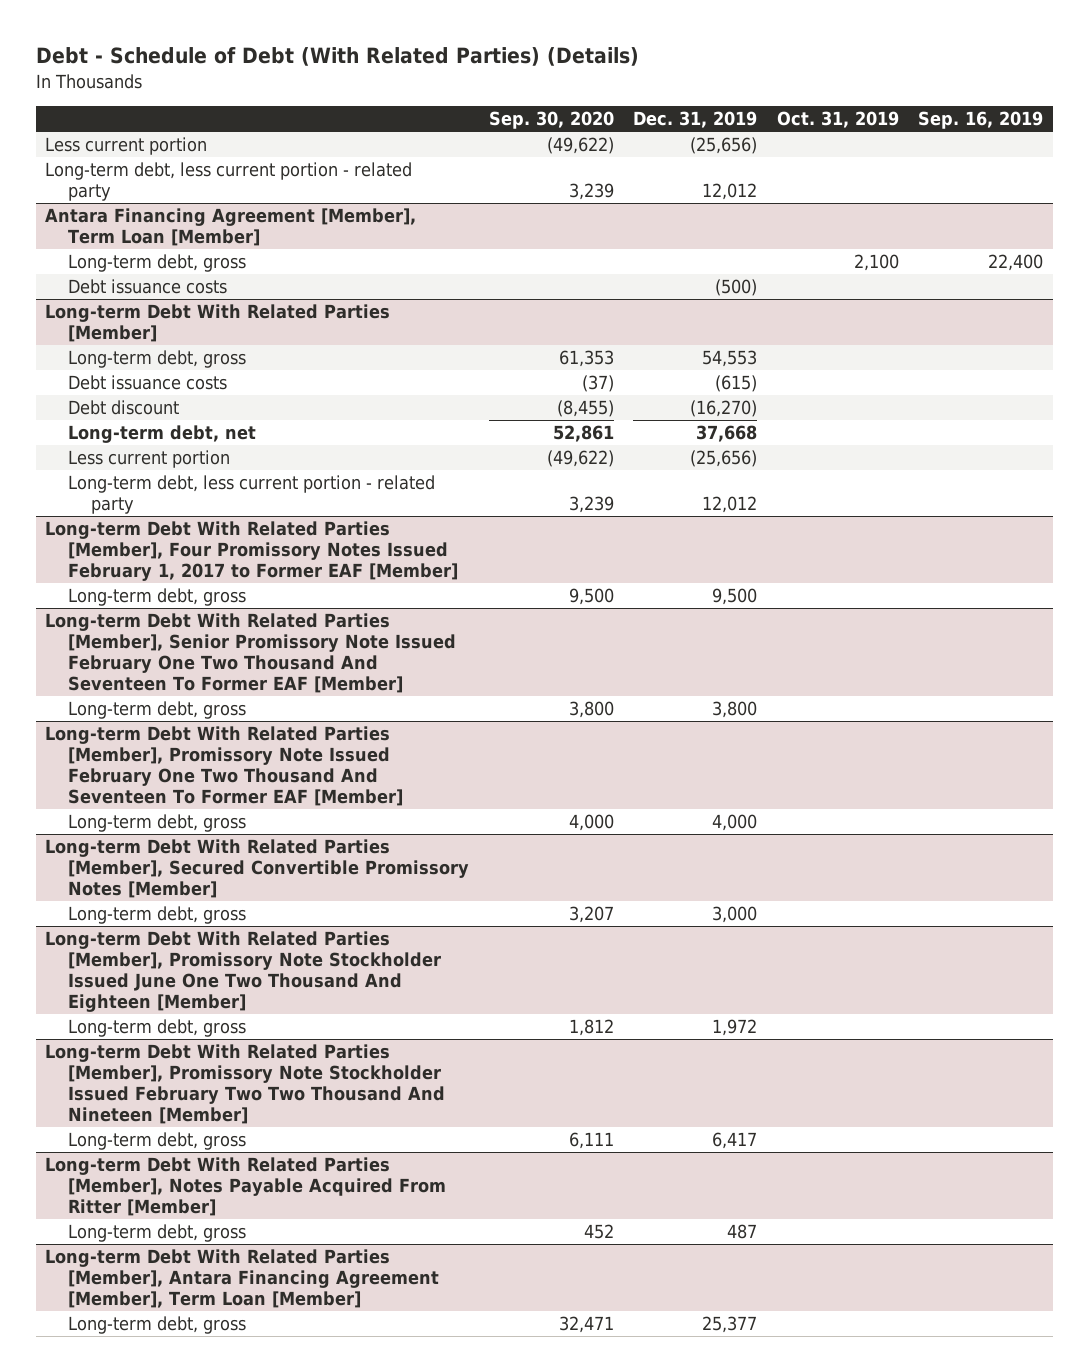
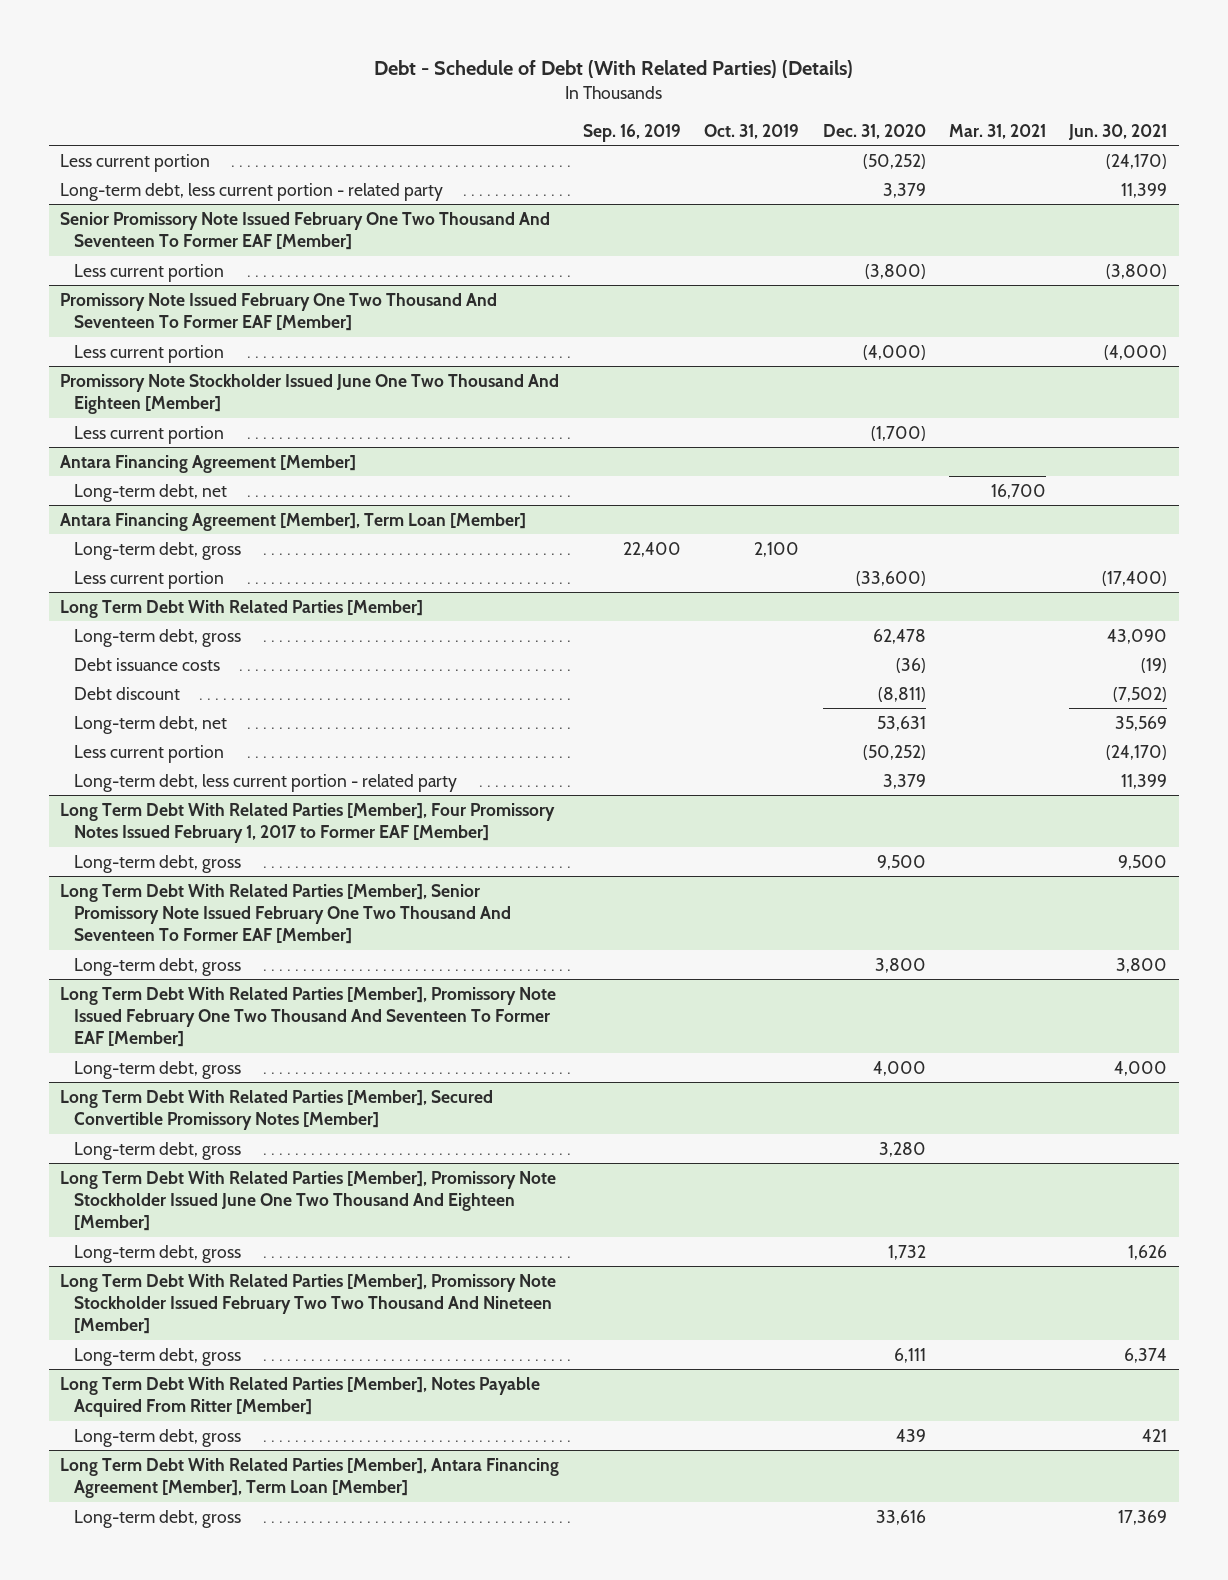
- | Sep. 30, 2020 | Dec. 31, 2019 | Oct. 31, 2019 | Sep. 16, 2019
+ | Sep. 16, 2019 | Oct. 31, 2019 | Dec. 31, 2020 | Mar. 31, 2021 | Jun. 30, 2021
+ Senior Promissory Note Issued February One Two Thousand And Seventeen To Former EAF [Member]
+ Less current portion | | | (3,800) | | (3,800)
+ Promissory Note Issued February One Two Thousand And Seventeen To Former EAF [Member]
+ Less current portion | | | (4,000) | | (4,000)
+ Promissory Note Stockholder Issued June One Two Thousand And Eighteen [Member]
+ Less current portion | | | (1,700) | |
+ Antara Financing Agreement [Member]
+ Long-term debt, net | | | | 16,700 |
@ Antara Financing Agreement [Member], Term Loan [Member]
- Debt issuance costs | | (500) | |
- Long-term Debt With Related Parties [Member]
@ Antara Financing Agreement [Member], Term Loan [Member]
+ Less current portion | | | (33,600) | | (17,400)
+ Long Term Debt With Related Parties [Member]
- Long-term Debt With Related Parties [Member], Four Promissory Notes Issued February 1, 2017 to Former EAF [Member]
+ Long Term Debt With Related Parties [Member], Four Promissory Notes Issued February 1, 2017 to Former EAF [Member]
- Long-term Debt With Related Parties [Member], Senior Promissory Note Issued February One Two Thousand And Seventeen To Former EAF [Member]
+ Long Term Debt With Related Parties [Member], Senior Promissory Note Issued February One Two Thousand And Seventeen To Former EAF [Member]
- Long-term Debt With Related Parties [Member], Promissory Note Issued February One Two Thousand And Seventeen To Former EAF [Member]
+ Long Term Debt With Related Parties [Member], Promissory Note Issued February One Two Thousand And Seventeen To Former EAF [Member]
- Long-term Debt With Related Parties [Member], Secured Convertible Promissory Notes [Member]
+ Long Term Debt With Related Parties [Member], Secured Convertible Promissory Notes [Member]
- Long-term Debt With Related Parties [Member], Promissory Note Stockholder Issued June One Two Thousand And Eighteen [Member]
+ Long Term Debt With Related Parties [Member], Promissory Note Stockholder Issued June One Two Thousand And Eighteen [Member]
- Long-term Debt With Related Parties [Member], Promissory Note Stockholder Issued February Two Two Thousand And Nineteen [Member]
+ Long Term Debt With Related Parties [Member], Promissory Note Stockholder Issued February Two Two Thousand And Nineteen [Member]
- Long-term Debt With Related Parties [Member], Notes Payable Acquired From Ritter [Member]
+ Long Term Debt With Related Parties [Member], Notes Payable Acquired From Ritter [Member]
- Long-term Debt With Related Parties [Member], Antara Financing Agreement [Member], Term Loan [Member]
+ Long Term Debt With Related Parties [Member], Antara Financing Agreement [Member], Term Loan [Member]

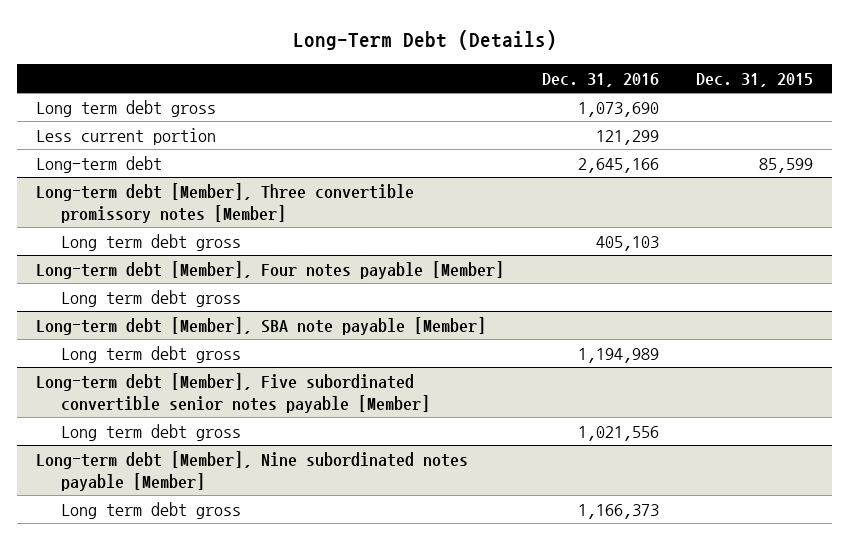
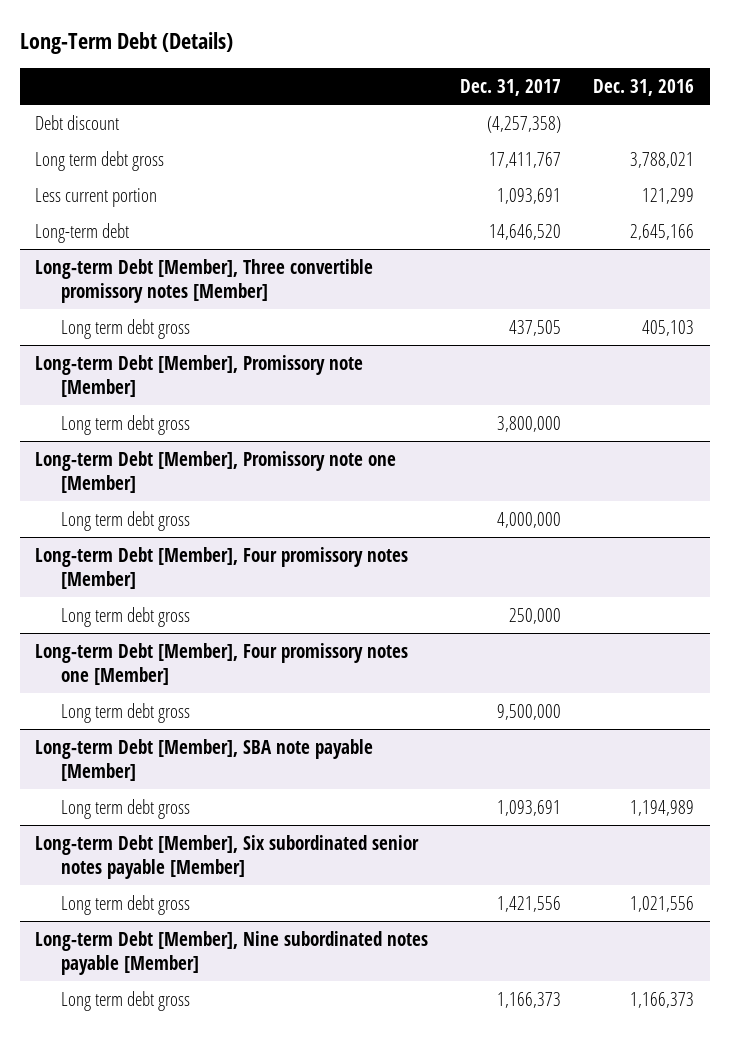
- | Dec. 31, 2016 | Dec. 31, 2015
+ | Dec. 31, 2017 | Dec. 31, 2016
- Long term debt gross | 1,073,690 |
+ Debt discount | (4,257,358) |
+ Long term debt gross | 17,411,767 | 3,788,021
- Long-term debt [Member], Three convertible promissory notes [Member]
+ Long-term Debt [Member], Three convertible promissory notes [Member]
- Long-term debt [Member], Four notes payable [Member]
+ Long-term Debt [Member], Promissory note [Member]
+ Long term debt gross | 3,800,000 |
+ Long-term Debt [Member], Promissory note one [Member]
+ Long term debt gross | 4,000,000 |
+ Long-term Debt [Member], Four promissory notes [Member]
- Long-term debt [Member], SBA note payable [Member]
+ Long-term Debt [Member], Four promissory notes one [Member]
+ Long term debt gross | 9,500,000 |
+ Long-term Debt [Member], SBA note payable [Member]
- Long-term debt [Member], Five subordinated convertible senior notes payable [Member]
+ Long-term Debt [Member], Six subordinated senior notes payable [Member]
- Long-term debt [Member], Nine subordinated notes payable [Member]
+ Long-term Debt [Member], Nine subordinated notes payable [Member]

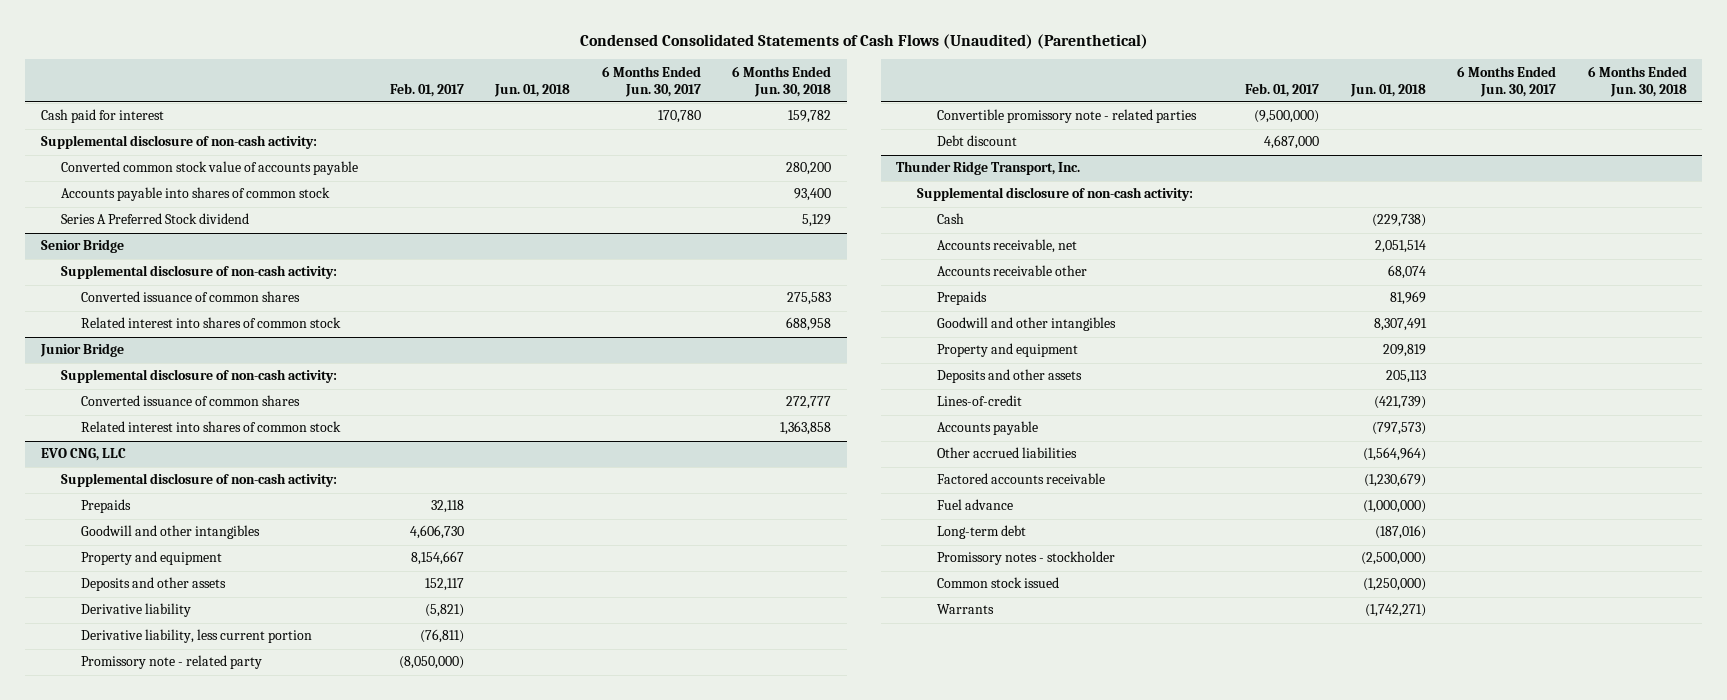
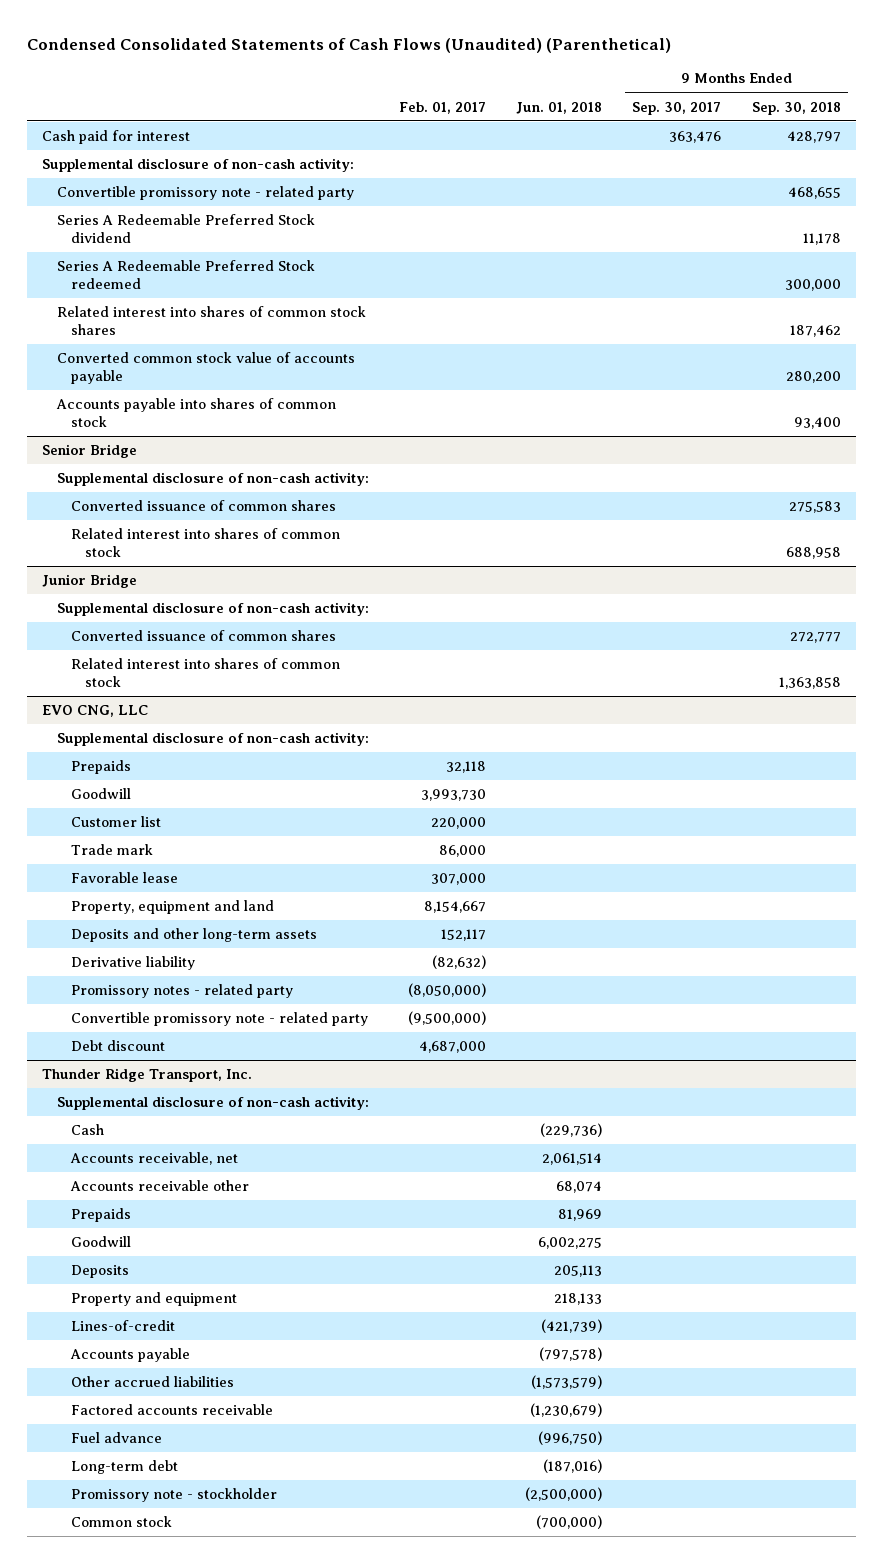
- | Feb. 01, 2017 | Jun. 01, 2018 | 6 Months Ended Jun. 30, 2017 | 6 Months Ended Jun. 30, 2018
+ | Feb. 01, 2017 | Jun. 01, 2018 | 9 Months Ended Sep. 30, 2017 | 9 Months Ended Sep. 30, 2018
+ Convertible promissory note - related party | | | | 468,655
+ Series A Redeemable Preferred Stock dividend | | | | 11,178
+ Series A Redeemable Preferred Stock redeemed | | | | 300,000
+ Related interest into shares of common stock shares | | | | 187,462
- Series A Preferred Stock dividend | | | | 5,129
@ EVO CNG, LLC
- Goodwill and other intangibles | 4,606,730 | | |
- Property and equipment | 8,154,667 | | |
- Deposits and other assets | 152,117 | | |
- Derivative liability | (5,821) | | |
- Derivative liability, less current portion | (76,811) | | |
- Promissory note - related party | (8,050,000) | | |
- Convertible promissory note - related parties | (9,500,000) | | |
+ Goodwill | 3,993,730 | | |
+ Customer list | 220,000 | | |
+ Trade mark | 86,000 | | |
+ Favorable lease | 307,000 | | |
+ Property, equipment and land | 8,154,667 | | |
+ Deposits and other long-term assets | 152,117 | | |
+ Derivative liability | (82,632) | | |
+ Promissory notes - related party | (8,050,000) | | |
+ Convertible promissory note - related party | (9,500,000) | | |
@ Thunder Ridge Transport, Inc.
- Cash | | (229,738) | |
- Accounts receivable, net | | 2,051,514 | |
+ Cash | | (229,736) | |
+ Accounts receivable, net | | 2,061,514 | |
- Goodwill and other intangibles | | 8,307,491 | |
- Property and equipment | | 209,819 | |
- Deposits and other assets | | 205,113 | |
+ Goodwill | | 6,002,275 | |
+ Deposits | | 205,113 | |
+ Property and equipment | | 218,133 | |
- Accounts payable | | (797,573) | |
- Other accrued liabilities | | (1,564,964) | |
+ Accounts payable | | (797,578) | |
+ Other accrued liabilities | | (1,573,579) | |
- Fuel advance | | (1,000,000) | |
+ Fuel advance | | (996,750) | |
- Promissory notes - stockholder | | (2,500,000) | |
- Common stock issued | | (1,250,000) | |
- Warrants | | (1,742,271) | |
+ Promissory note - stockholder | | (2,500,000) | |
+ Common stock | | (700,000) | |

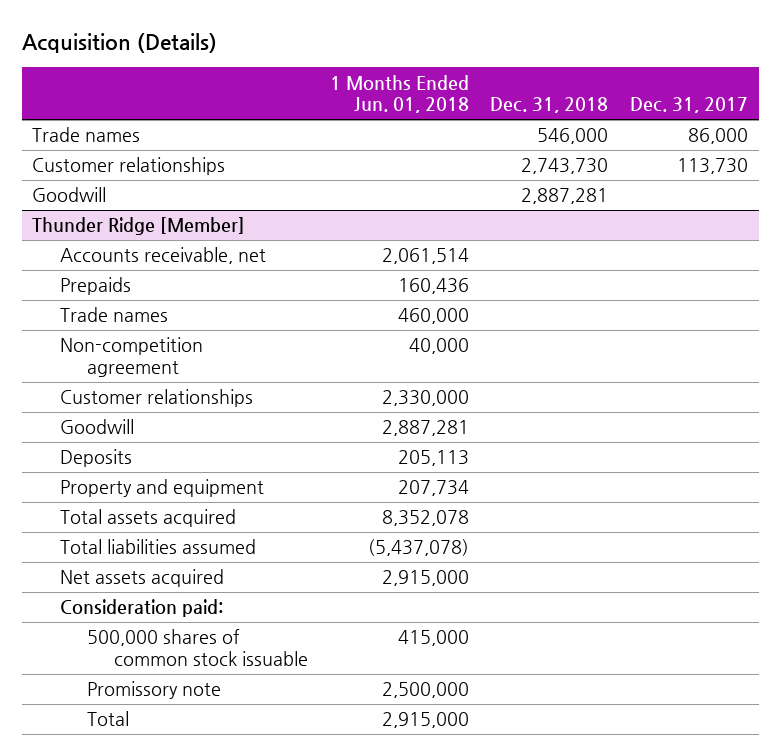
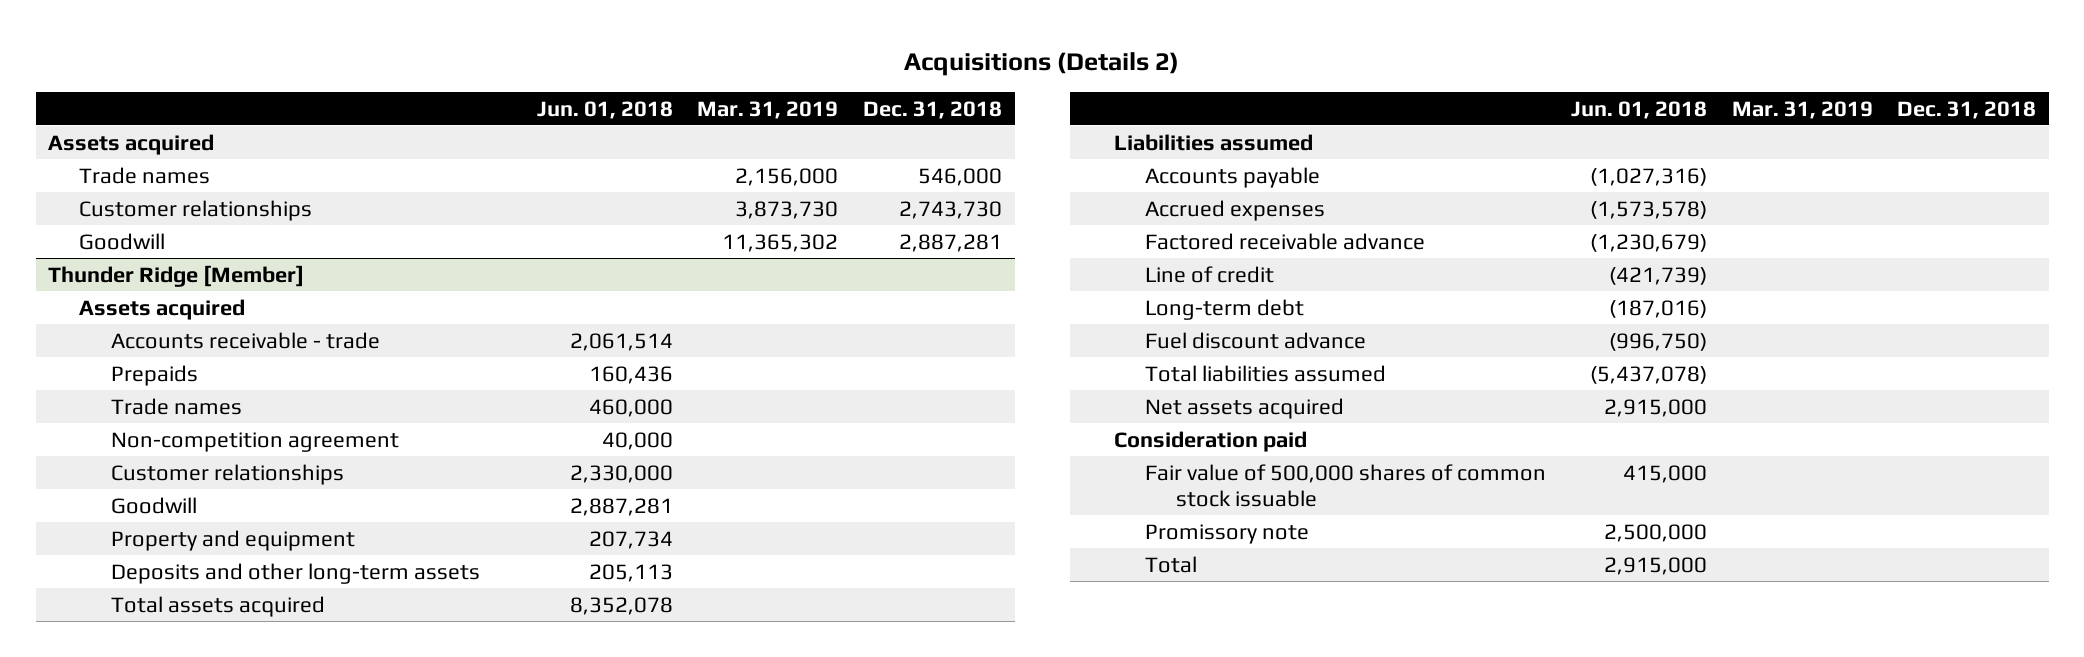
- Acquisition (Details)
+ Acquisitions (Details 2)
- | 1 Months Ended Jun. 01, 2018 | Dec. 31, 2018 | Dec. 31, 2017
+ | Jun. 01, 2018 | Mar. 31, 2019 | Dec. 31, 2018
+ Assets acquired
@ Thunder Ridge [Member]
- Accounts receivable, net | 2,061,514 | |
+ Assets acquired
+ Accounts receivable - trade | 2,061,514 | |
- Deposits | 205,113 | |
+ Deposits and other long-term assets | 205,113 | |
+ Liabilities assumed
+ Accounts payable | (1,027,316) | |
+ Accrued expenses | (1,573,578) | |
+ Factored receivable advance | (1,230,679) | |
+ Line of credit | (421,739) | |
+ Long-term debt | (187,016) | |
+ Fuel discount advance | (996,750) | |
- Consideration paid:
- 500,000 shares of common stock issuable | 415,000 | |
+ Consideration paid
+ Fair value of 500,000 shares of common stock issuable | 415,000 | |

